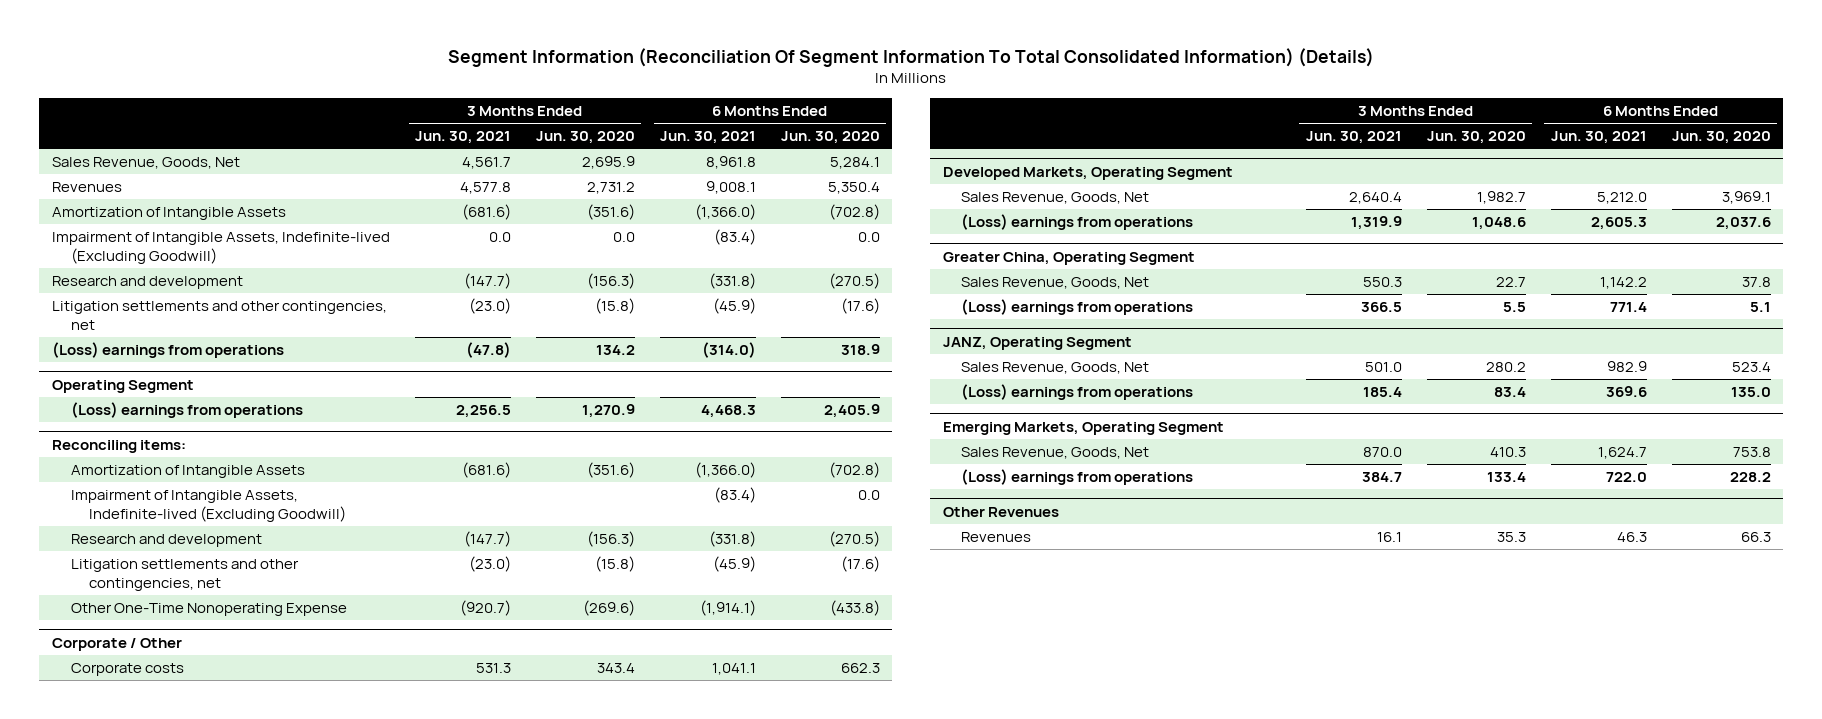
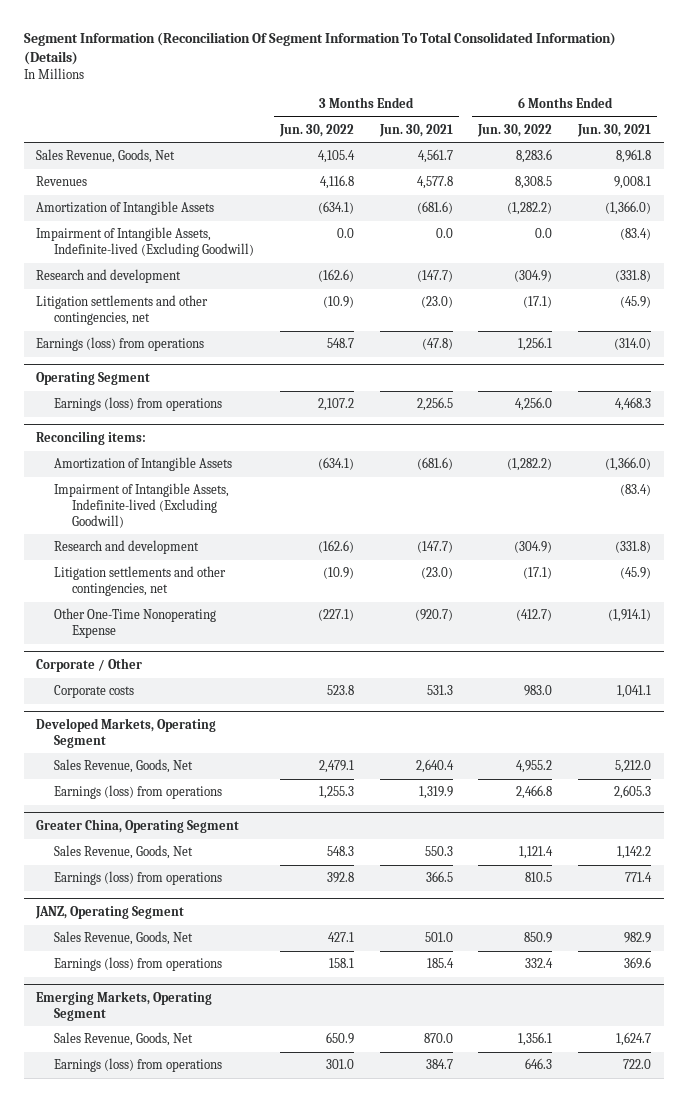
- | 3 Months Ended Jun. 30, 2021 | 3 Months Ended Jun. 30, 2020 | 6 Months Ended Jun. 30, 2021 | 6 Months Ended Jun. 30, 2020
+ | 3 Months Ended Jun. 30, 2022 | 3 Months Ended Jun. 30, 2021 | 6 Months Ended Jun. 30, 2022 | 6 Months Ended Jun. 30, 2021
- (Loss) earnings from operations | (47.8) | 134.2 | (314.0) | 318.9
+ Earnings (loss) from operations | 548.7 | (47.8) | 1,256.1 | (314.0)
@ Operating Segment
- (Loss) earnings from operations | 2,256.5 | 1,270.9 | 4,468.3 | 2,405.9
+ Earnings (loss) from operations | 2,107.2 | 2,256.5 | 4,256.0 | 4,468.3
@ Developed Markets, Operating Segment
- (Loss) earnings from operations | 1,319.9 | 1,048.6 | 2,605.3 | 2,037.6
+ Earnings (loss) from operations | 1,255.3 | 1,319.9 | 2,466.8 | 2,605.3
@ Greater China, Operating Segment
- (Loss) earnings from operations | 366.5 | 5.5 | 771.4 | 5.1
+ Earnings (loss) from operations | 392.8 | 366.5 | 810.5 | 771.4
@ JANZ, Operating Segment
- (Loss) earnings from operations | 185.4 | 83.4 | 369.6 | 135.0
+ Earnings (loss) from operations | 158.1 | 185.4 | 332.4 | 369.6
@ Emerging Markets, Operating Segment
- (Loss) earnings from operations | 384.7 | 133.4 | 722.0 | 228.2
- Other Revenues
- Revenues | 16.1 | 35.3 | 46.3 | 66.3
@ Emerging Markets, Operating Segment
+ Earnings (loss) from operations | 301.0 | 384.7 | 646.3 | 722.0

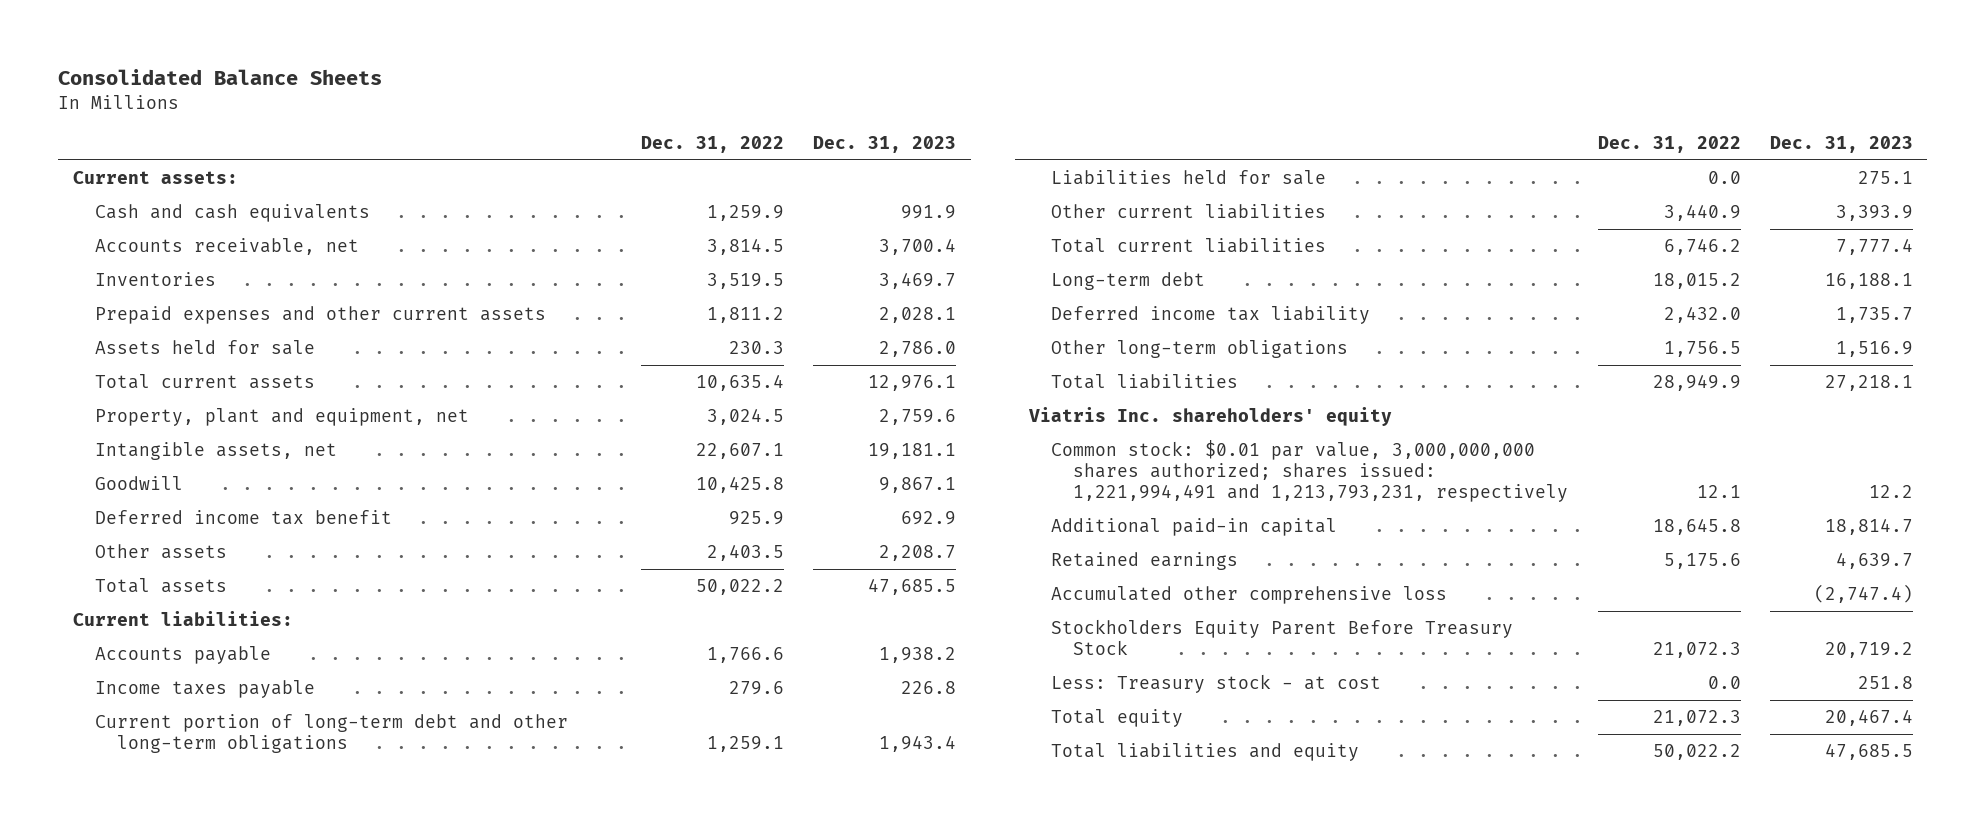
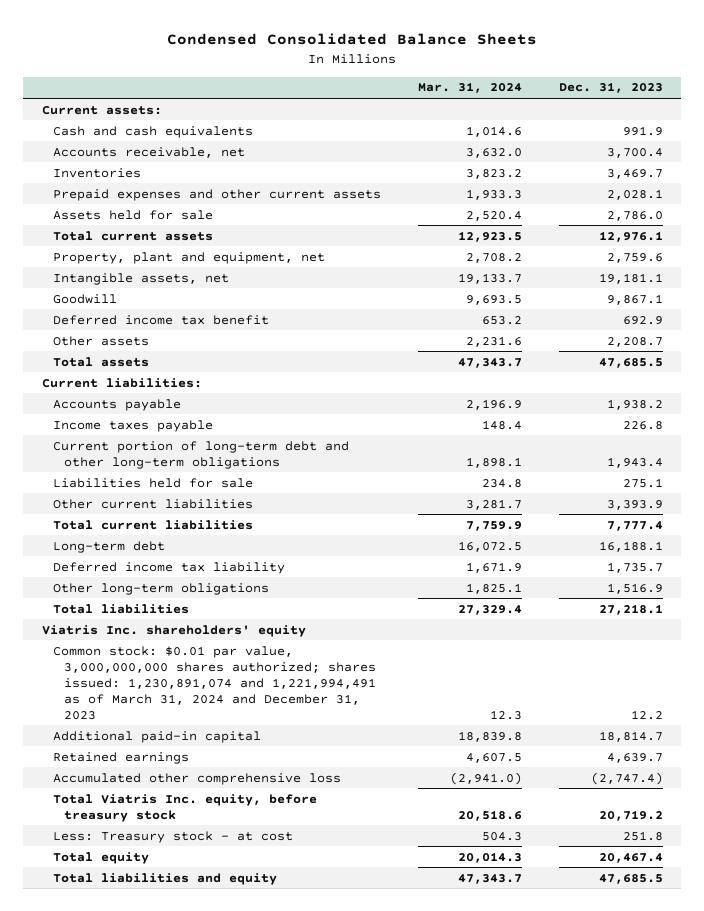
- Consolidated Balance Sheets
+ Condensed Consolidated Balance Sheets
- | Dec. 31, 2022 | Dec. 31, 2023
+ | Mar. 31, 2024 | Dec. 31, 2023
- Common stock: $0.01 par value, 3,000,000,000 shares authorized; shares issued: 1,221,994,491 and 1,213,793,231, respectively | 12.1 | 12.2
+ Common stock: $0.01 par value, 3,000,000,000 shares authorized; shares issued: 1,230,891,074 and 1,221,994,491 as of March 31, 2024 and December 31, 2023 | 12.3 | 12.2
- Stockholders Equity Parent Before Treasury Stock | 21,072.3 | 20,719.2
+ Total Viatris Inc. equity, before treasury stock | 20,518.6 | 20,719.2

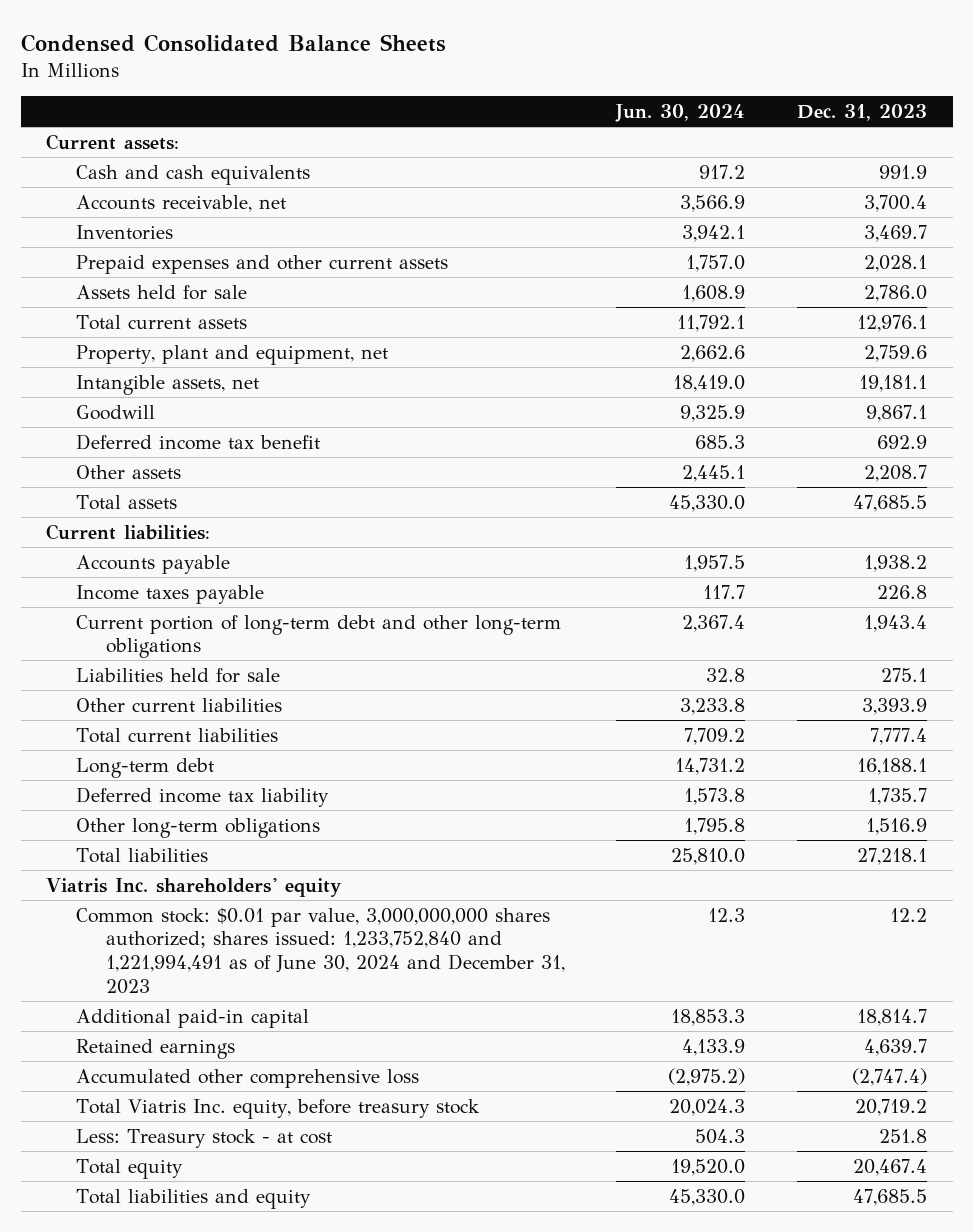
- | Mar. 31, 2024 | Dec. 31, 2023
+ | Jun. 30, 2024 | Dec. 31, 2023
- Common stock: $0.01 par value, 3,000,000,000 shares authorized; shares issued: 1,230,891,074 and 1,221,994,491 as of March 31, 2024 and December 31, 2023 | 12.3 | 12.2
+ Common stock: $0.01 par value, 3,000,000,000 shares authorized; shares issued: 1,233,752,840 and 1,221,994,491 as of June 30, 2024 and December 31, 2023 | 12.3 | 12.2

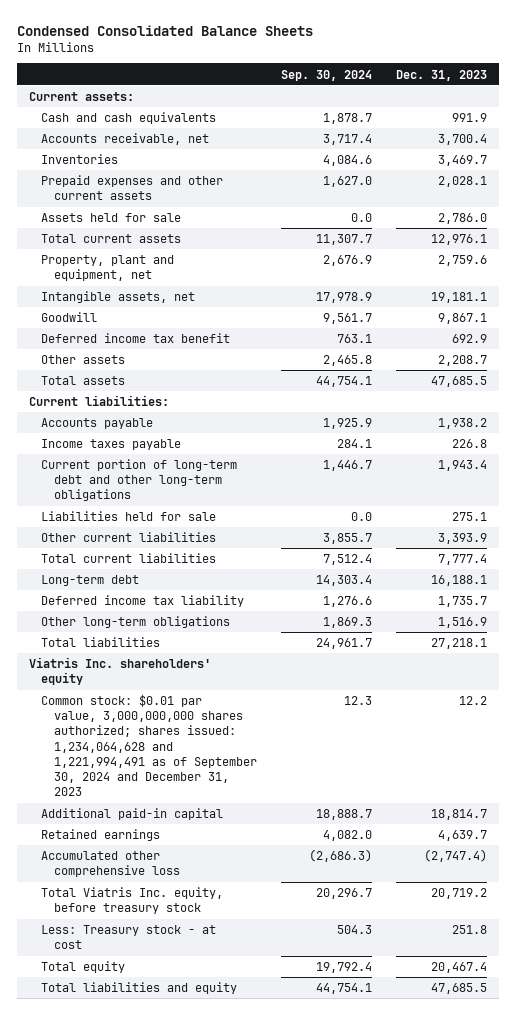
- | Jun. 30, 2024 | Dec. 31, 2023
+ | Sep. 30, 2024 | Dec. 31, 2023
- Common stock: $0.01 par value, 3,000,000,000 shares authorized; shares issued: 1,233,752,840 and 1,221,994,491 as of June 30, 2024 and December 31, 2023 | 12.3 | 12.2
+ Common stock: $0.01 par value, 3,000,000,000 shares authorized; shares issued: 1,234,064,628 and 1,221,994,491 as of September 30, 2024 and December 31, 2023 | 12.3 | 12.2

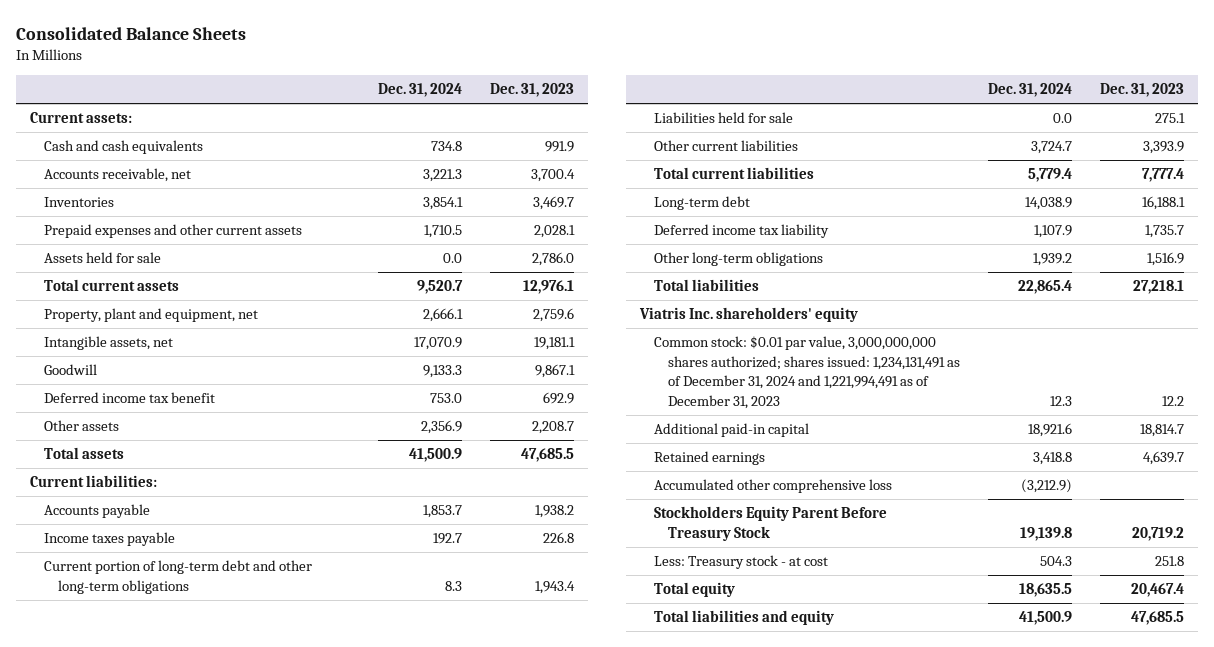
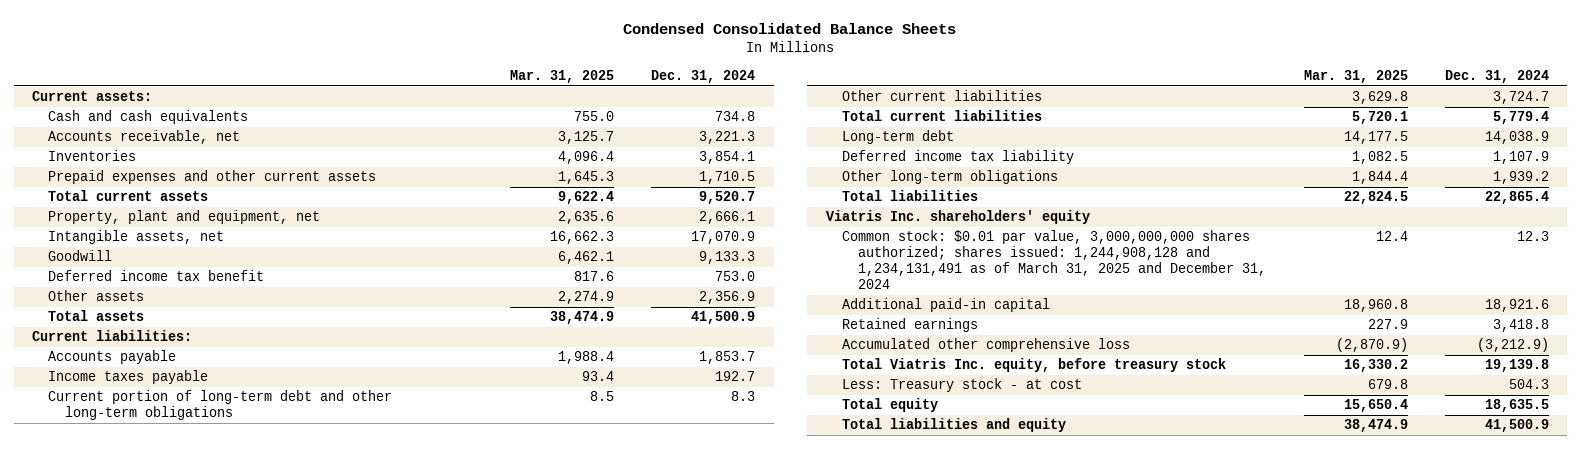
- Consolidated Balance Sheets
+ Condensed Consolidated Balance Sheets
- | Dec. 31, 2024 | Dec. 31, 2023
+ | Mar. 31, 2025 | Dec. 31, 2024
- Assets held for sale | 0.0 | 2,786.0
- Liabilities held for sale | 0.0 | 275.1
- Common stock: $0.01 par value, 3,000,000,000 shares authorized; shares issued: 1,234,131,491 as of December 31, 2024 and 1,221,994,491 as of December 31, 2023 | 12.3 | 12.2
+ Common stock: $0.01 par value, 3,000,000,000 shares authorized; shares issued: 1,244,908,128 and 1,234,131,491 as of March 31, 2025 and December 31, 2024 | 12.4 | 12.3
- Stockholders Equity Parent Before Treasury Stock | 19,139.8 | 20,719.2
+ Total Viatris Inc. equity, before treasury stock | 16,330.2 | 19,139.8

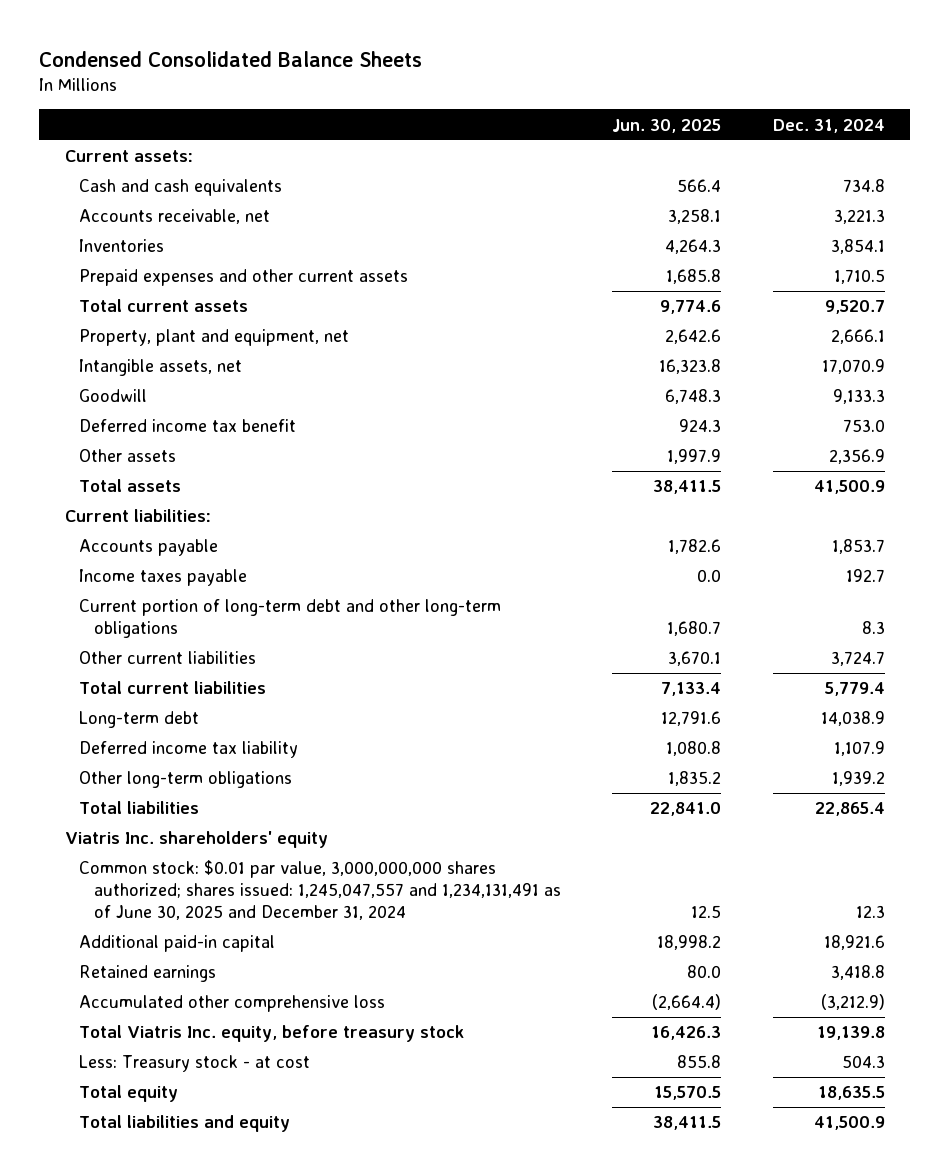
- | Mar. 31, 2025 | Dec. 31, 2024
+ | Jun. 30, 2025 | Dec. 31, 2024
- Common stock: $0.01 par value, 3,000,000,000 shares authorized; shares issued: 1,244,908,128 and 1,234,131,491 as of March 31, 2025 and December 31, 2024 | 12.4 | 12.3
+ Common stock: $0.01 par value, 3,000,000,000 shares authorized; shares issued: 1,245,047,557 and 1,234,131,491 as of June 30, 2025 and December 31, 2024 | 12.5 | 12.3

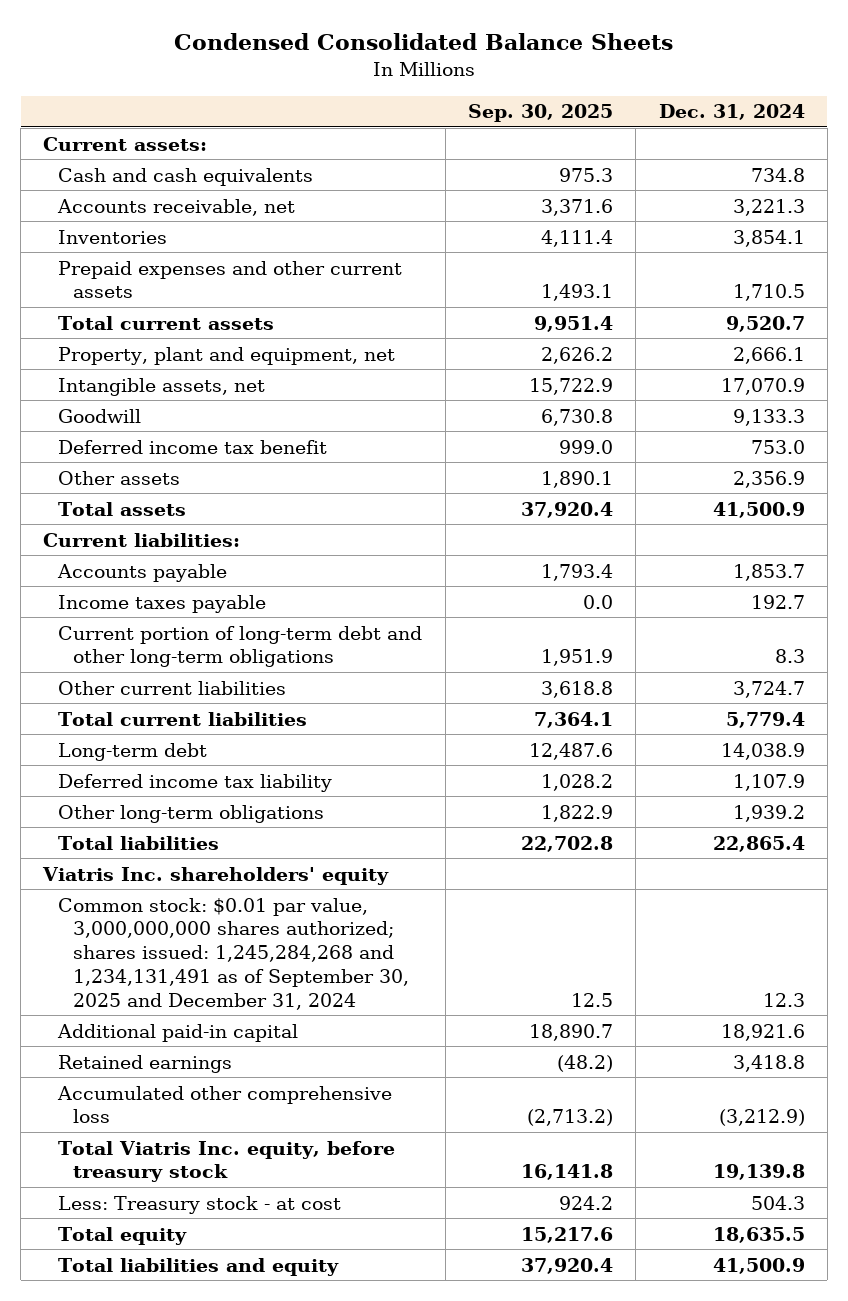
- | Jun. 30, 2025 | Dec. 31, 2024
+ | Sep. 30, 2025 | Dec. 31, 2024
- Common stock: $0.01 par value, 3,000,000,000 shares authorized; shares issued: 1,245,047,557 and 1,234,131,491 as of June 30, 2025 and December 31, 2024 | 12.5 | 12.3
+ Common stock: $0.01 par value, 3,000,000,000 shares authorized; shares issued: 1,245,284,268 and 1,234,131,491 as of September 30, 2025 and December 31, 2024 | 12.5 | 12.3

